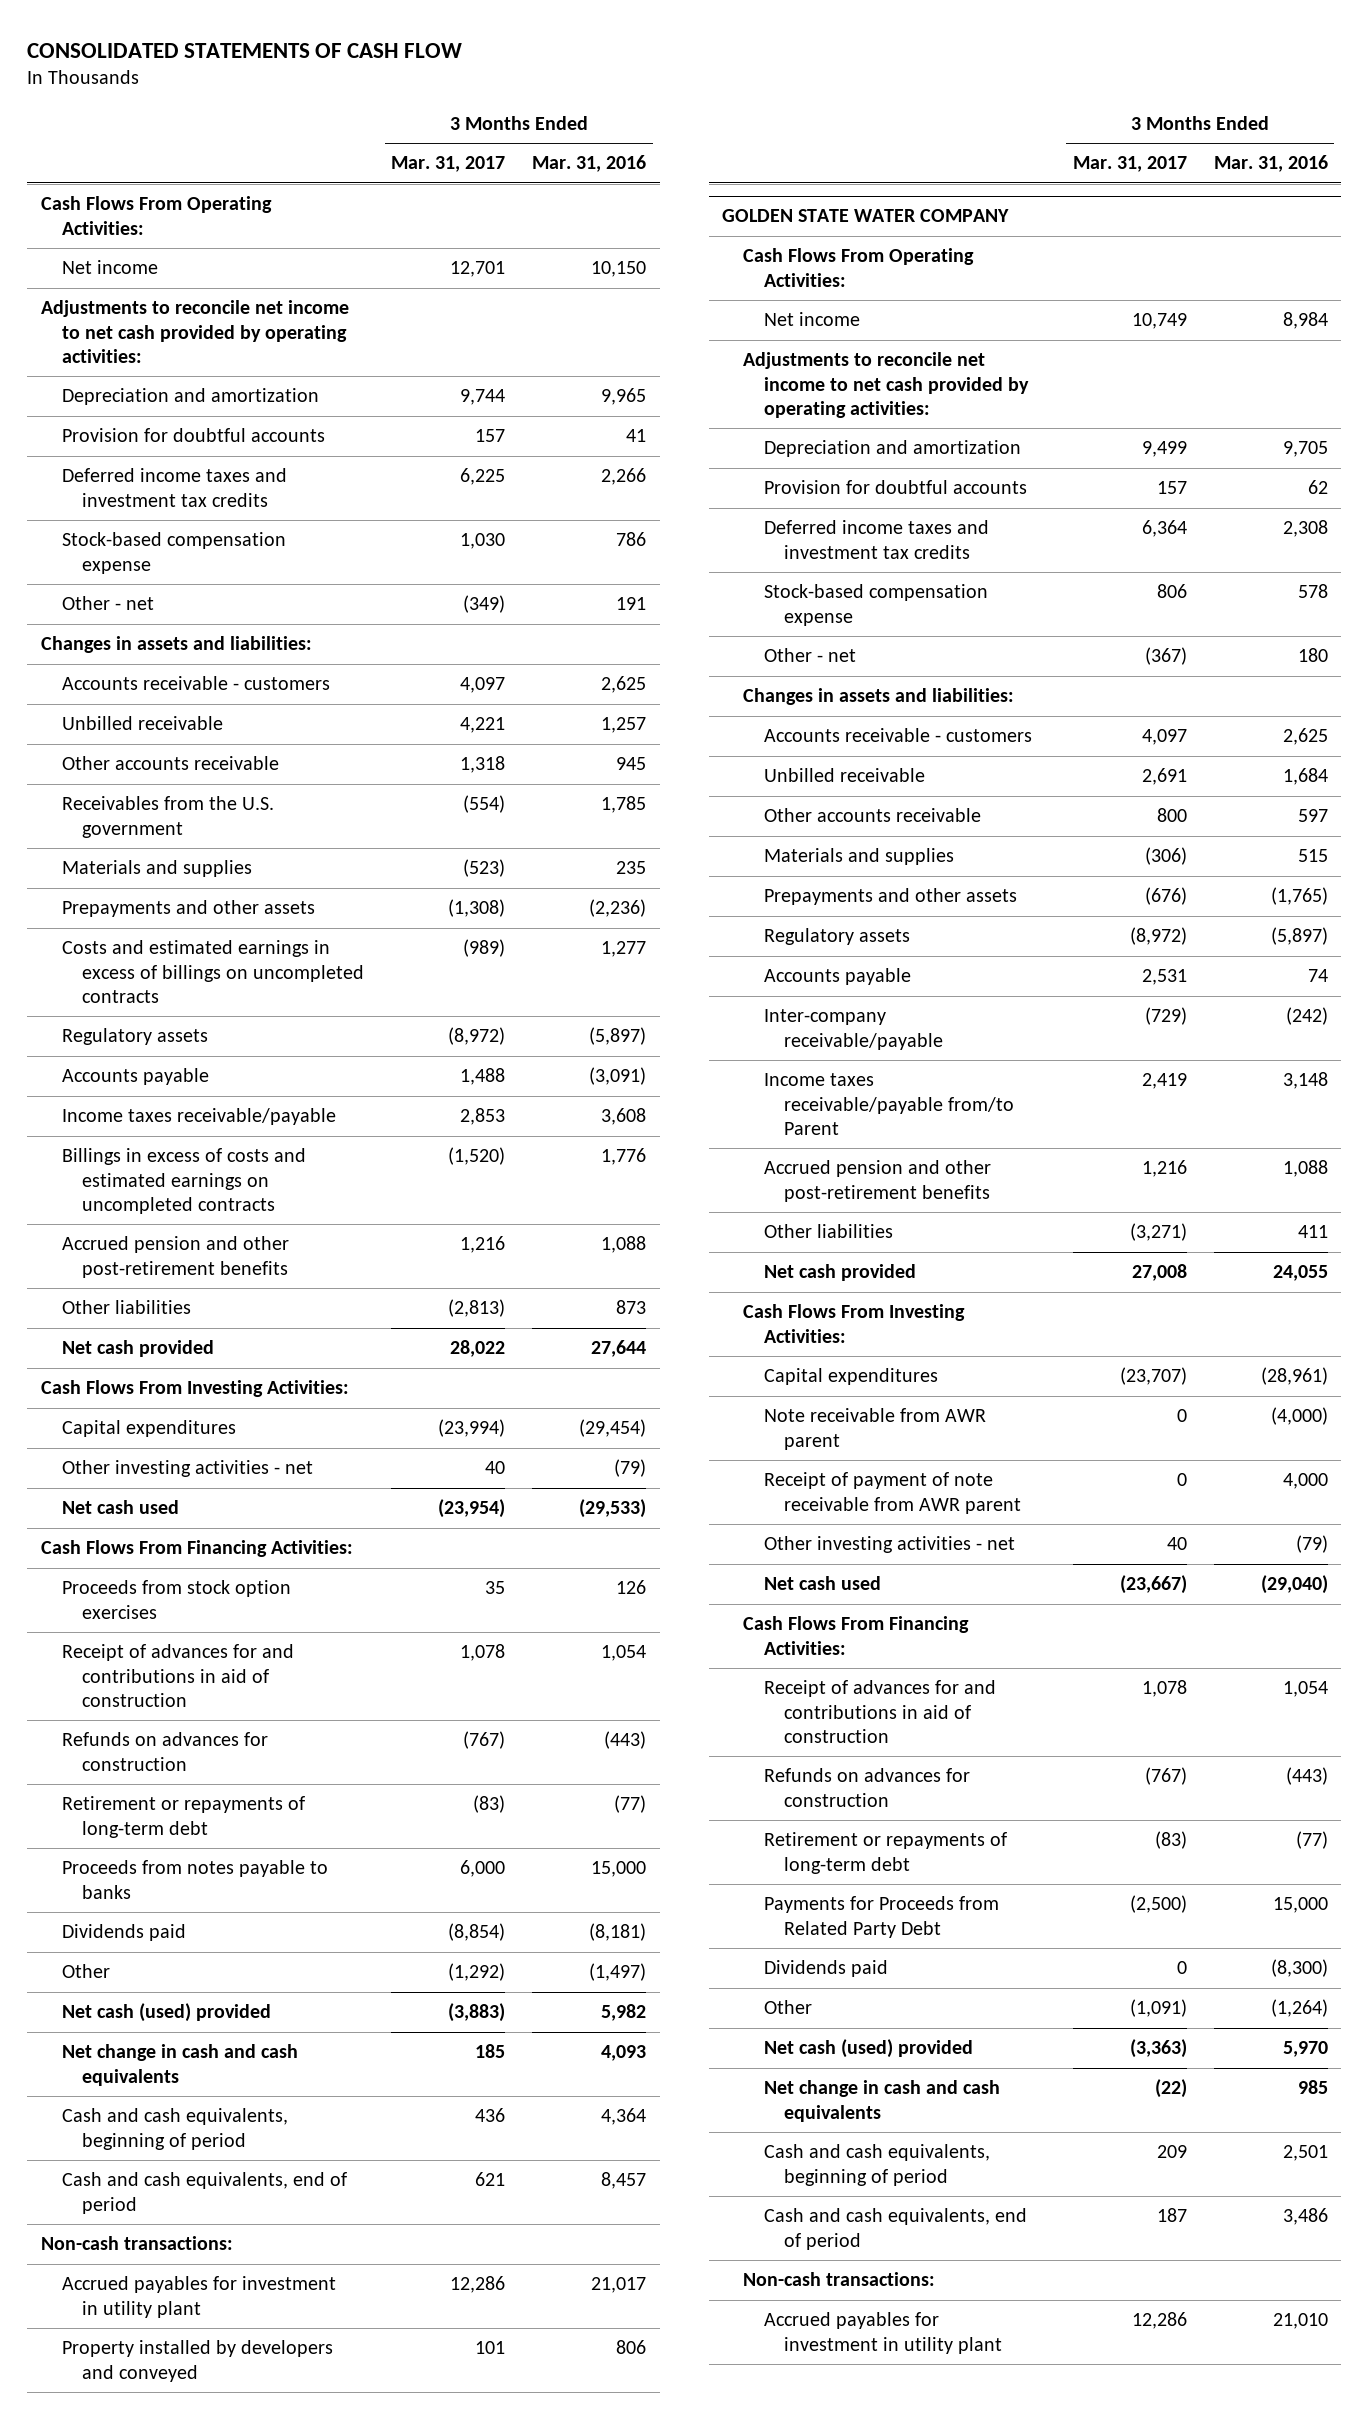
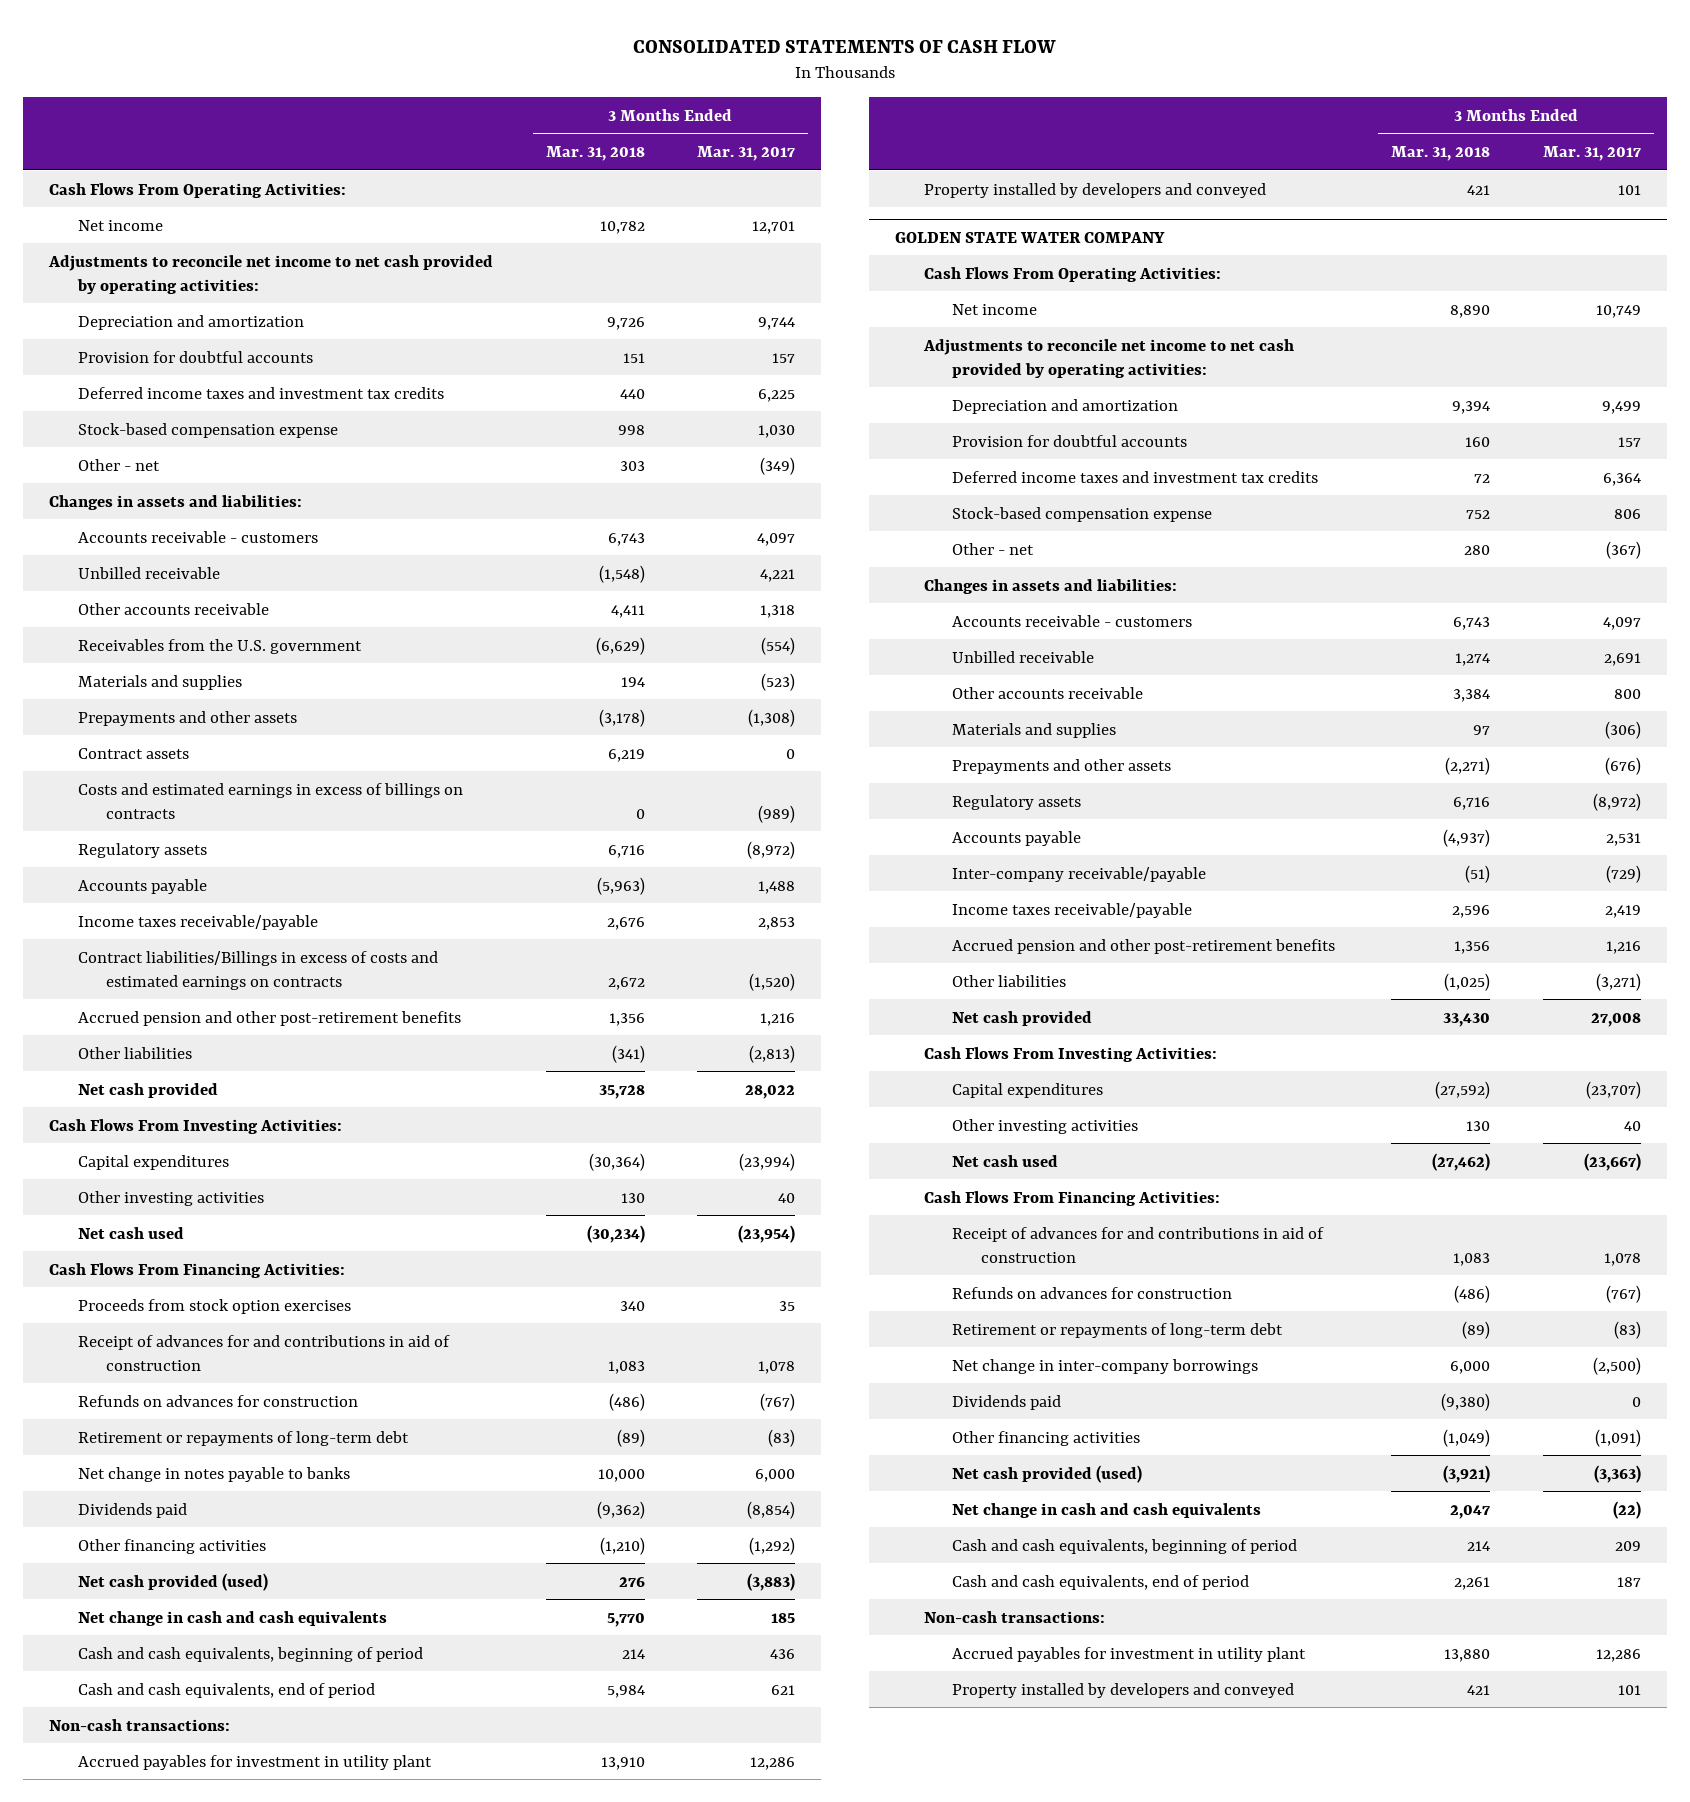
- | 3 Months Ended Mar. 31, 2017 | 3 Months Ended Mar. 31, 2016
+ | 3 Months Ended Mar. 31, 2018 | 3 Months Ended Mar. 31, 2017
- Costs and estimated earnings in excess of billings on uncompleted contracts | (989) | 1,277
+ Contract assets | 6,219 | 0
+ Costs and estimated earnings in excess of billings on contracts | 0 | (989)
- Billings in excess of costs and estimated earnings on uncompleted contracts | (1,520) | 1,776
+ Contract liabilities/Billings in excess of costs and estimated earnings on contracts | 2,672 | (1,520)
- Other investing activities - net | 40 | (79)
+ Other investing activities | 130 | 40
- Proceeds from notes payable to banks | 6,000 | 15,000
+ Net change in notes payable to banks | 10,000 | 6,000
- Other | (1,292) | (1,497)
- Net cash (used) provided | (3,883) | 5,982
+ Other financing activities | (1,210) | (1,292)
+ Net cash provided (used) | 276 | (3,883)
@ GOLDEN STATE WATER COMPANY
- Income taxes receivable/payable from/to Parent | 2,419 | 3,148
+ Income taxes receivable/payable | 2,596 | 2,419
- Note receivable from AWR parent | 0 | (4,000)
- Receipt of payment of note receivable from AWR parent | 0 | 4,000
- Other investing activities - net | 40 | (79)
+ Other investing activities | 130 | 40
- Payments for Proceeds from Related Party Debt | (2,500) | 15,000
+ Net change in inter-company borrowings | 6,000 | (2,500)
- Other | (1,091) | (1,264)
- Net cash (used) provided | (3,363) | 5,970
+ Other financing activities | (1,049) | (1,091)
+ Net cash provided (used) | (3,921) | (3,363)
+ Property installed by developers and conveyed | 421 | 101

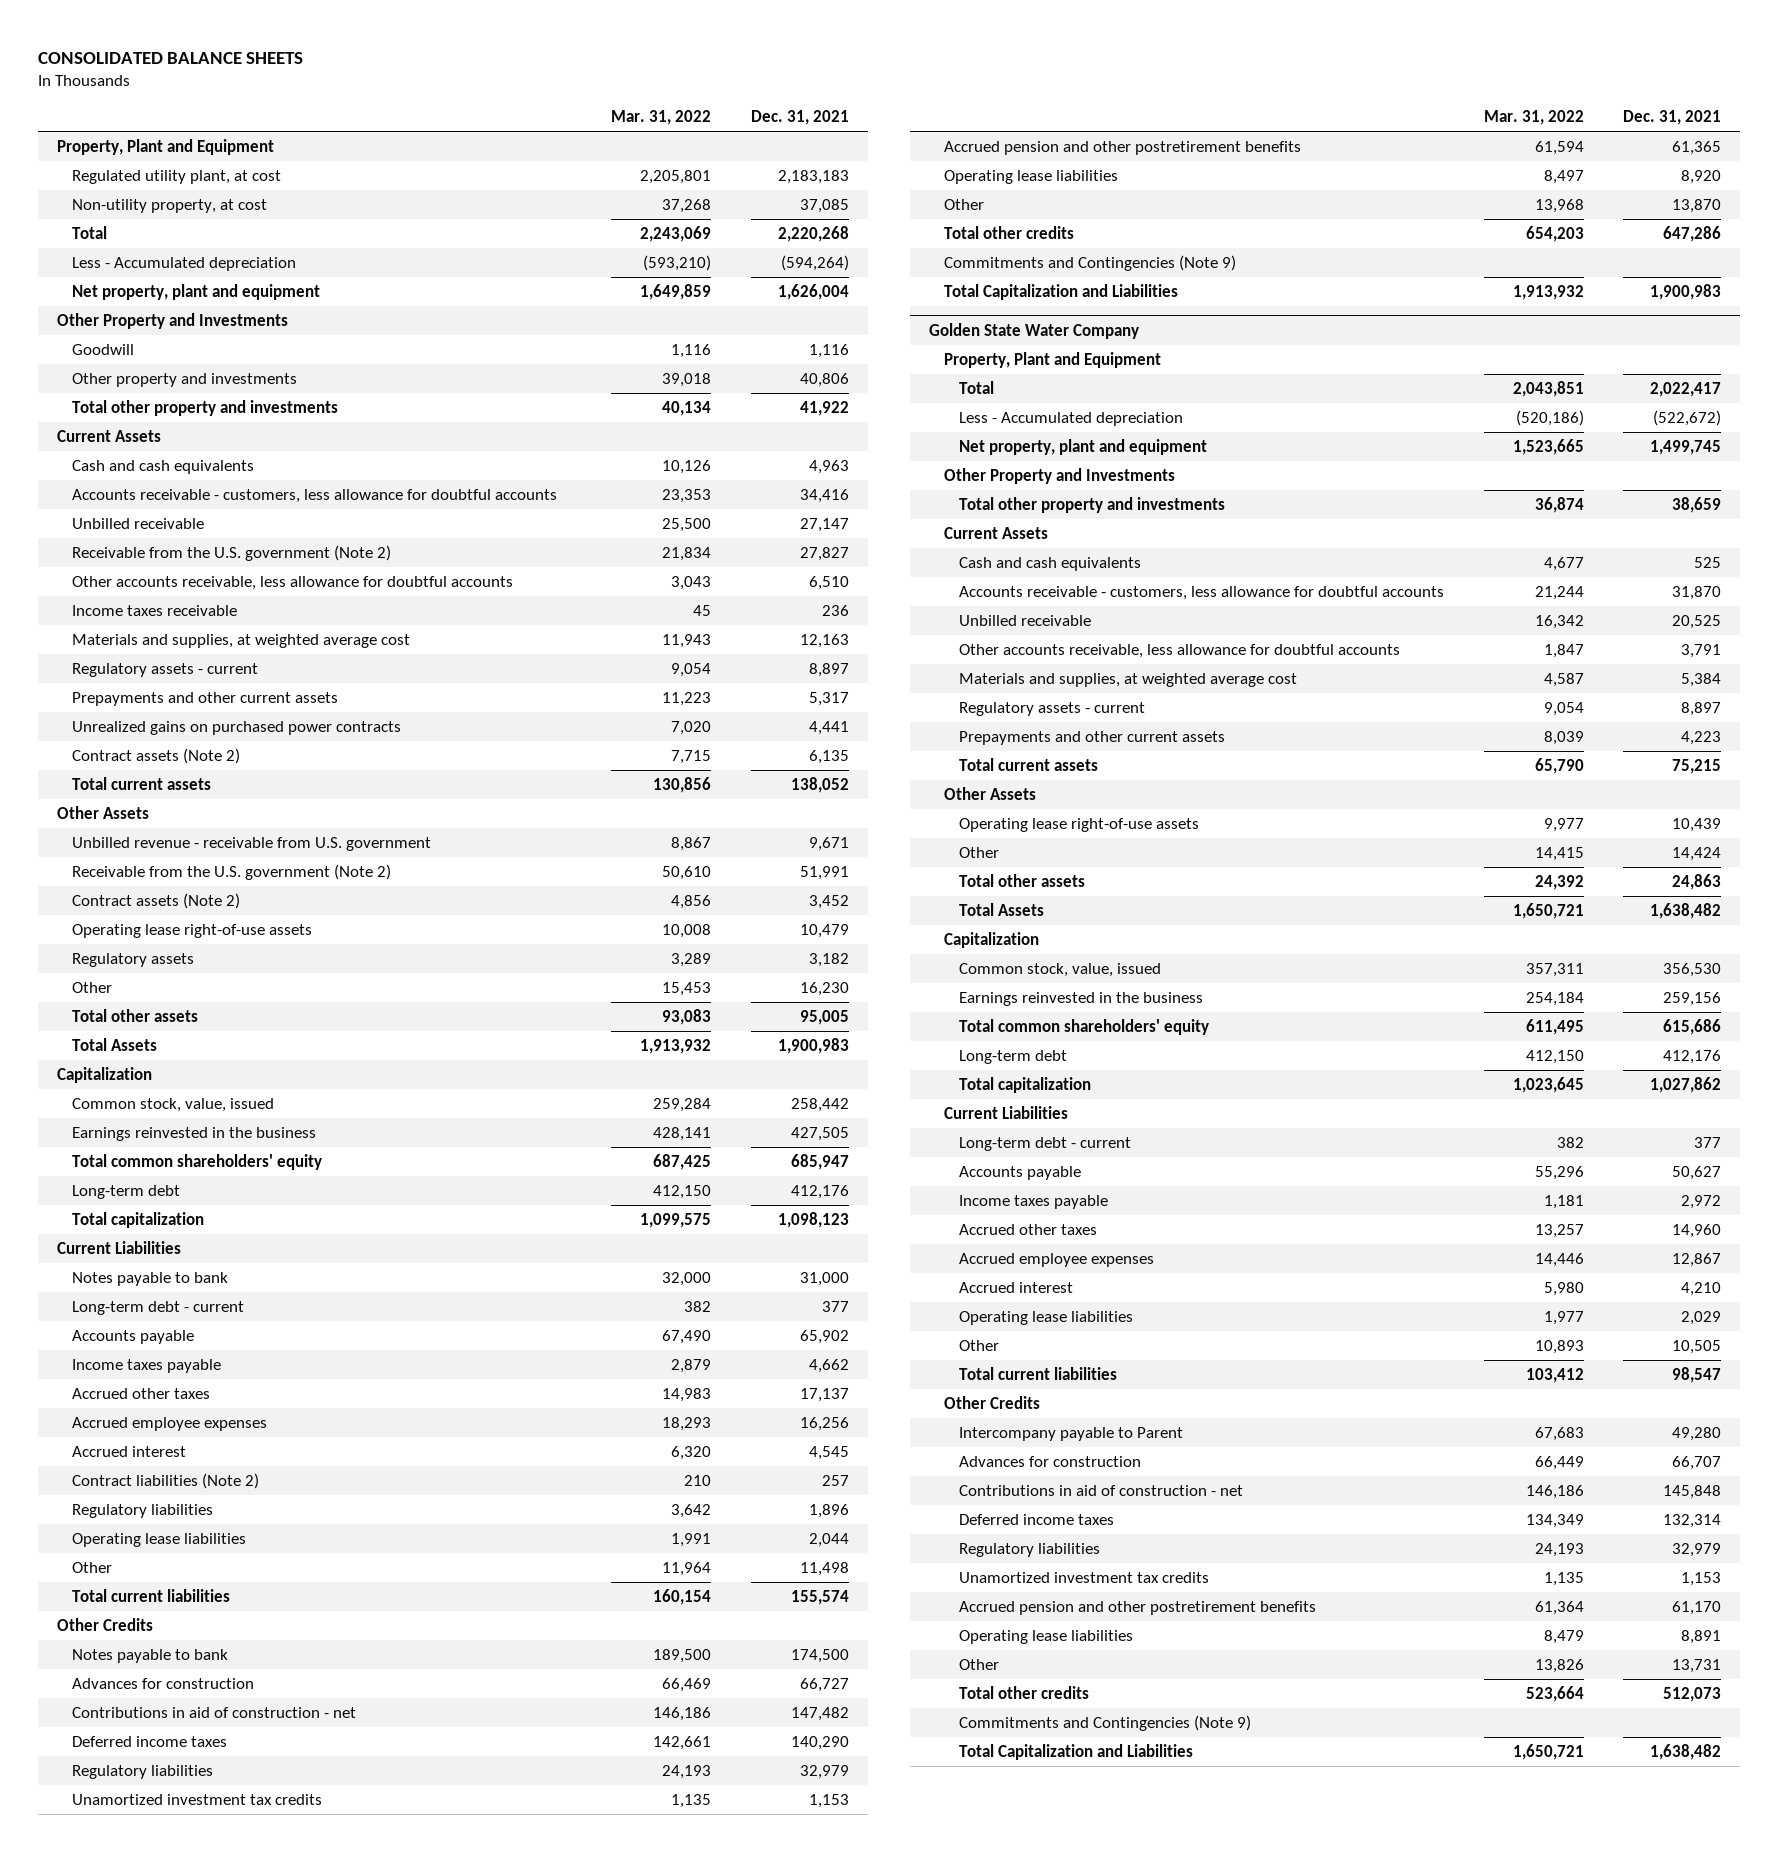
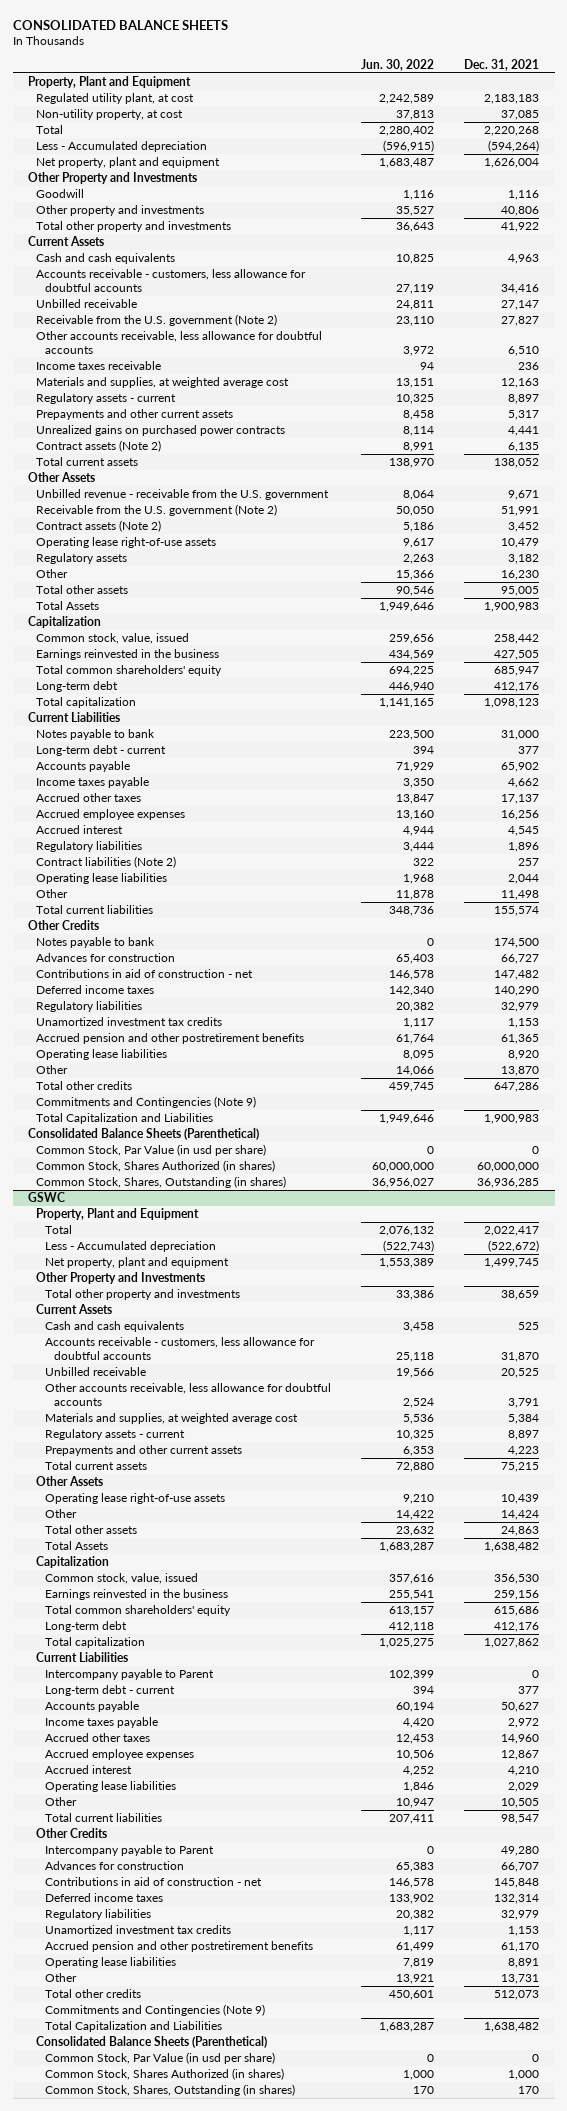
- | Mar. 31, 2022 | Dec. 31, 2021
+ | Jun. 30, 2022 | Dec. 31, 2021
- Unbilled revenue - receivable from U.S. government | 8,867 | 9,671
+ Unbilled revenue - receivable from the U.S. government | 8,064 | 9,671
moved down: Contract liabilities (Note 2) | 322 | 257
- Golden State Water Company
+ Consolidated Balance Sheets (Parenthetical)
+ Common Stock, Par Value (in usd per share) | 0 | 0
+ Common Stock, Shares Authorized (in shares) | 60,000,000 | 60,000,000
+ Common Stock, Shares, Outstanding (in shares) | 36,956,027 | 36,936,285
+ GSWC
+ Intercompany payable to Parent | 102,399 | 0
+ Consolidated Balance Sheets (Parenthetical)
+ Common Stock, Par Value (in usd per share) | 0 | 0
+ Common Stock, Shares Authorized (in shares) | 1,000 | 1,000
+ Common Stock, Shares, Outstanding (in shares) | 170 | 170

